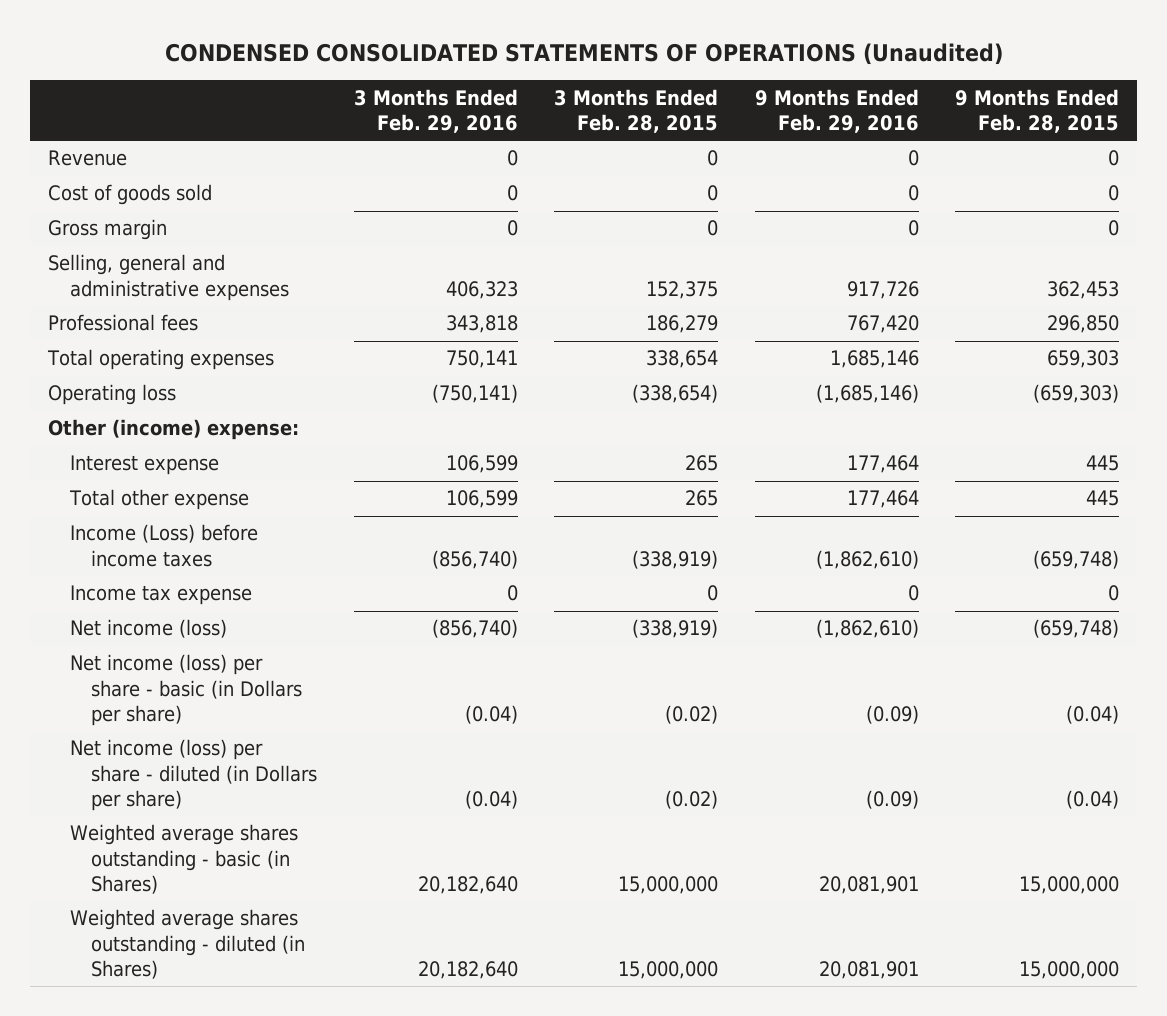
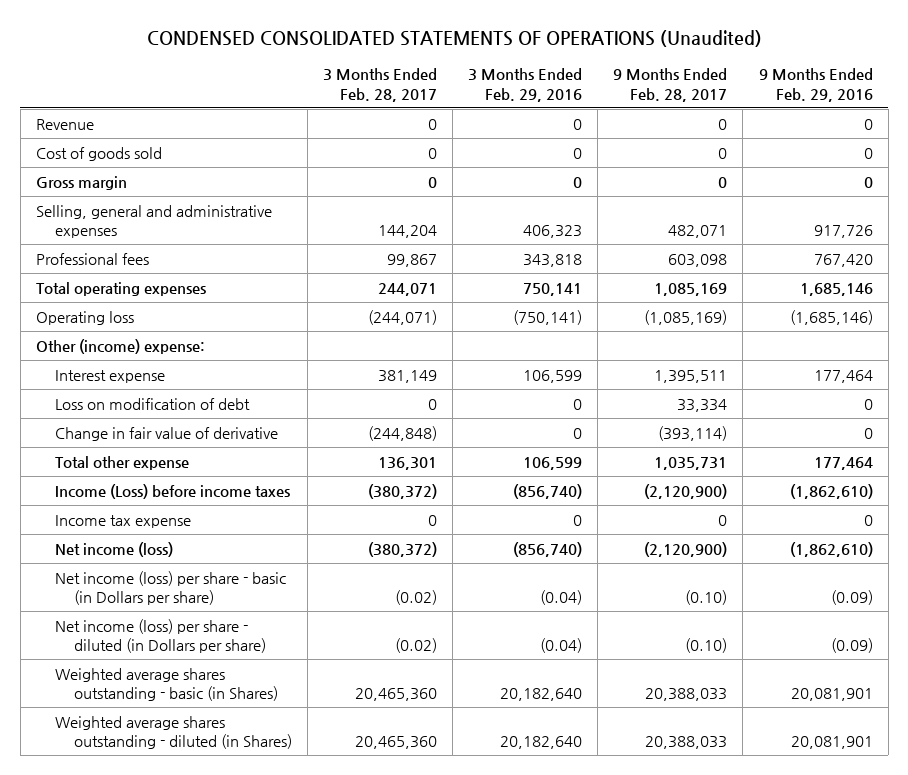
- | 3 Months Ended Feb. 29, 2016 | 3 Months Ended Feb. 28, 2015 | 9 Months Ended Feb. 29, 2016 | 9 Months Ended Feb. 28, 2015
+ | 3 Months Ended Feb. 28, 2017 | 3 Months Ended Feb. 29, 2016 | 9 Months Ended Feb. 28, 2017 | 9 Months Ended Feb. 29, 2016
+ Loss on modification of debt | 0 | 0 | 33,334 | 0
+ Change in fair value of derivative | (244,848) | 0 | (393,114) | 0

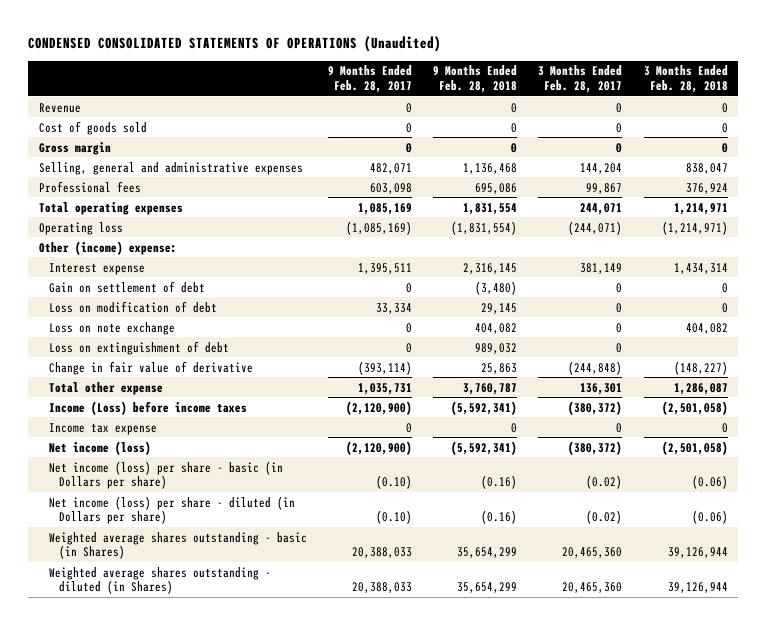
- | 3 Months Ended Feb. 28, 2017 | 3 Months Ended Feb. 29, 2016 | 9 Months Ended Feb. 28, 2017 | 9 Months Ended Feb. 29, 2016
+ | 9 Months Ended Feb. 28, 2017 | 9 Months Ended Feb. 28, 2018 | 3 Months Ended Feb. 28, 2017 | 3 Months Ended Feb. 28, 2018
+ Gain on settlement of debt | 0 | (3,480) | 0 | 0
+ Loss on note exchange | 0 | 404,082 | 0 | 404,082
+ Loss on extinguishment of debt | 0 | 989,032 | 0 |

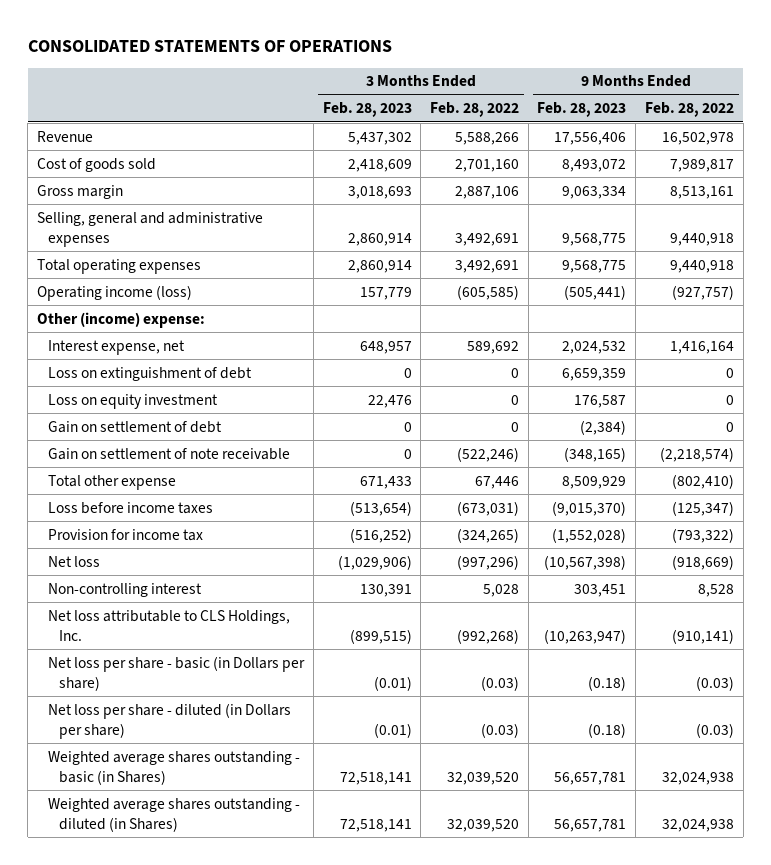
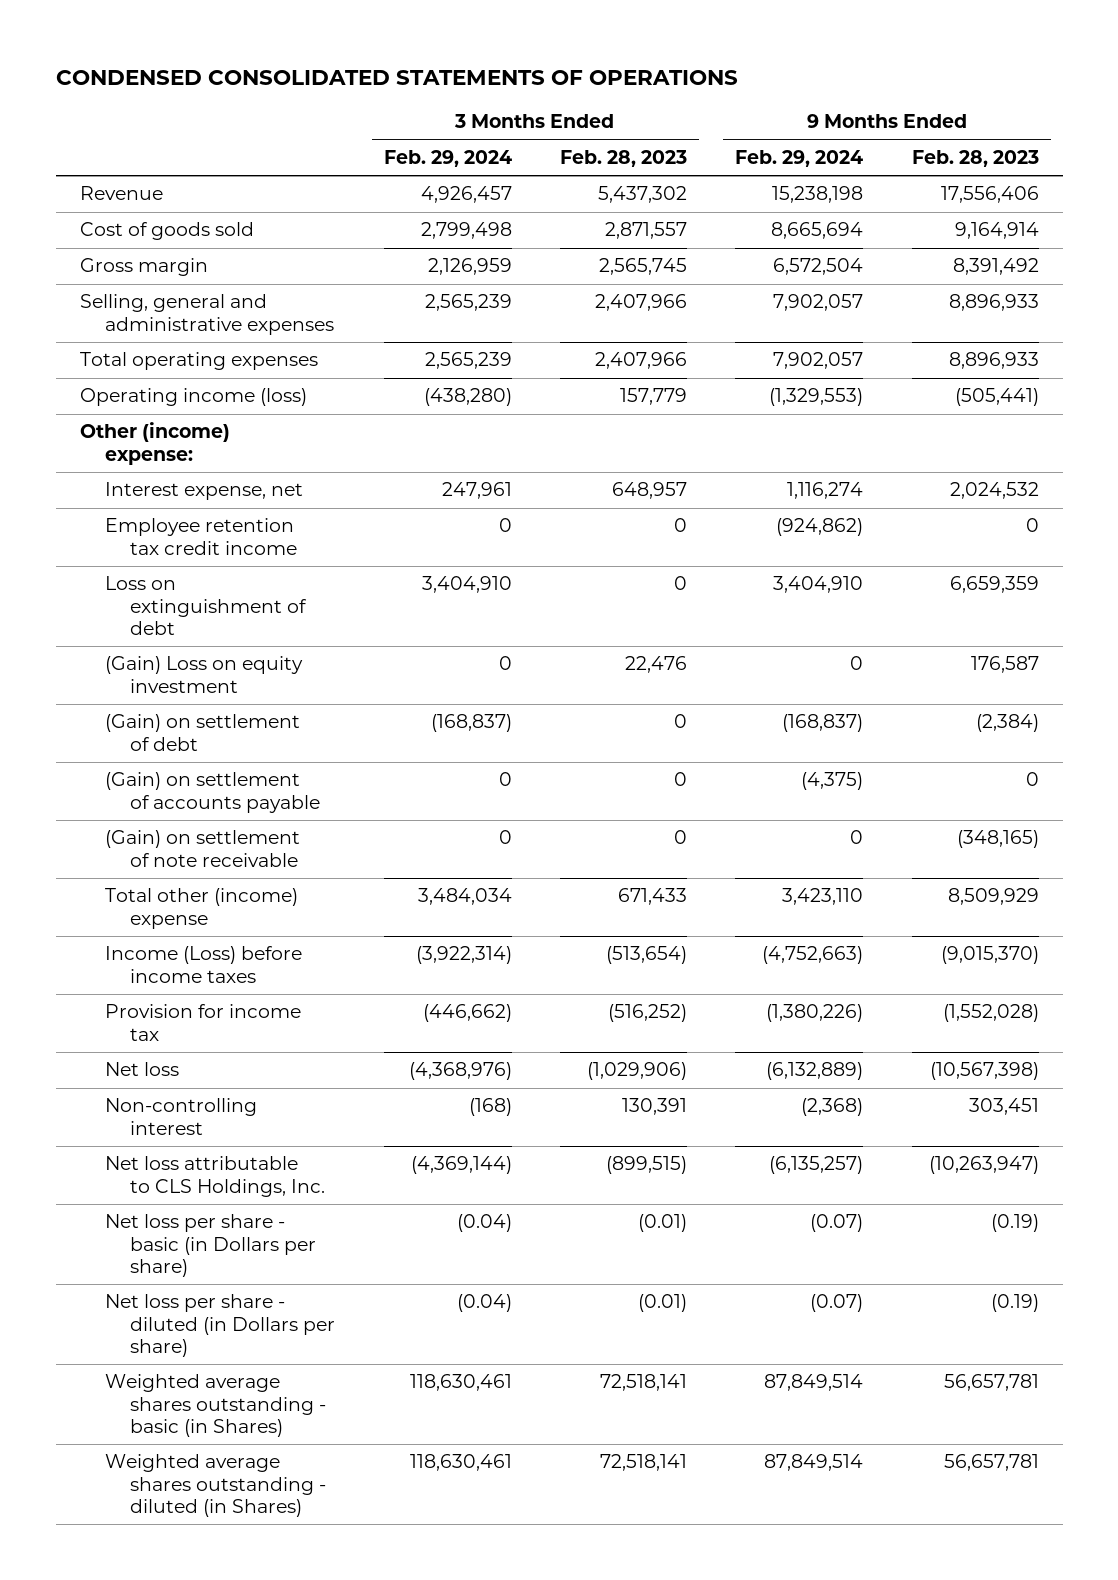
- CONSOLIDATED STATEMENTS OF OPERATIONS
+ CONDENSED CONSOLIDATED STATEMENTS OF OPERATIONS
- | 3 Months Ended Feb. 28, 2023 | 3 Months Ended Feb. 28, 2022 | 9 Months Ended Feb. 28, 2023 | 9 Months Ended Feb. 28, 2022
+ | 3 Months Ended Feb. 29, 2024 | 3 Months Ended Feb. 28, 2023 | 9 Months Ended Feb. 29, 2024 | 9 Months Ended Feb. 28, 2023
- Cost of goods sold | 2,418,609 | 2,701,160 | 8,493,072 | 7,989,817
- Gross margin | 3,018,693 | 2,887,106 | 9,063,334 | 8,513,161
- Selling, general and administrative expenses | 2,860,914 | 3,492,691 | 9,568,775 | 9,440,918
- Total operating expenses | 2,860,914 | 3,492,691 | 9,568,775 | 9,440,918
+ Cost of goods sold | 2,799,498 | 2,871,557 | 8,665,694 | 9,164,914
+ Gross margin | 2,126,959 | 2,565,745 | 6,572,504 | 8,391,492
+ Selling, general and administrative expenses | 2,565,239 | 2,407,966 | 7,902,057 | 8,896,933
+ Total operating expenses | 2,565,239 | 2,407,966 | 7,902,057 | 8,896,933
+ Employee retention tax credit income | 0 | 0 | (924,862) | 0
- Loss on equity investment | 22,476 | 0 | 176,587 | 0
- Gain on settlement of debt | 0 | 0 | (2,384) | 0
- Gain on settlement of note receivable | 0 | (522,246) | (348,165) | (2,218,574)
- Total other expense | 671,433 | 67,446 | 8,509,929 | (802,410)
- Loss before income taxes | (513,654) | (673,031) | (9,015,370) | (125,347)
+ (Gain) Loss on equity investment | 0 | 22,476 | 0 | 176,587
+ (Gain) on settlement of debt | (168,837) | 0 | (168,837) | (2,384)
+ (Gain) on settlement of accounts payable | 0 | 0 | (4,375) | 0
+ (Gain) on settlement of note receivable | 0 | 0 | 0 | (348,165)
+ Total other (income) expense | 3,484,034 | 671,433 | 3,423,110 | 8,509,929
+ Income (Loss) before income taxes | (3,922,314) | (513,654) | (4,752,663) | (9,015,370)
- Net loss per share - basic (in Dollars per share) | (0.01) | (0.03) | (0.18) | (0.03)
- Net loss per share - diluted (in Dollars per share) | (0.01) | (0.03) | (0.18) | (0.03)
+ Net loss per share - basic (in Dollars per share) | (0.04) | (0.01) | (0.07) | (0.19)
+ Net loss per share - diluted (in Dollars per share) | (0.04) | (0.01) | (0.07) | (0.19)

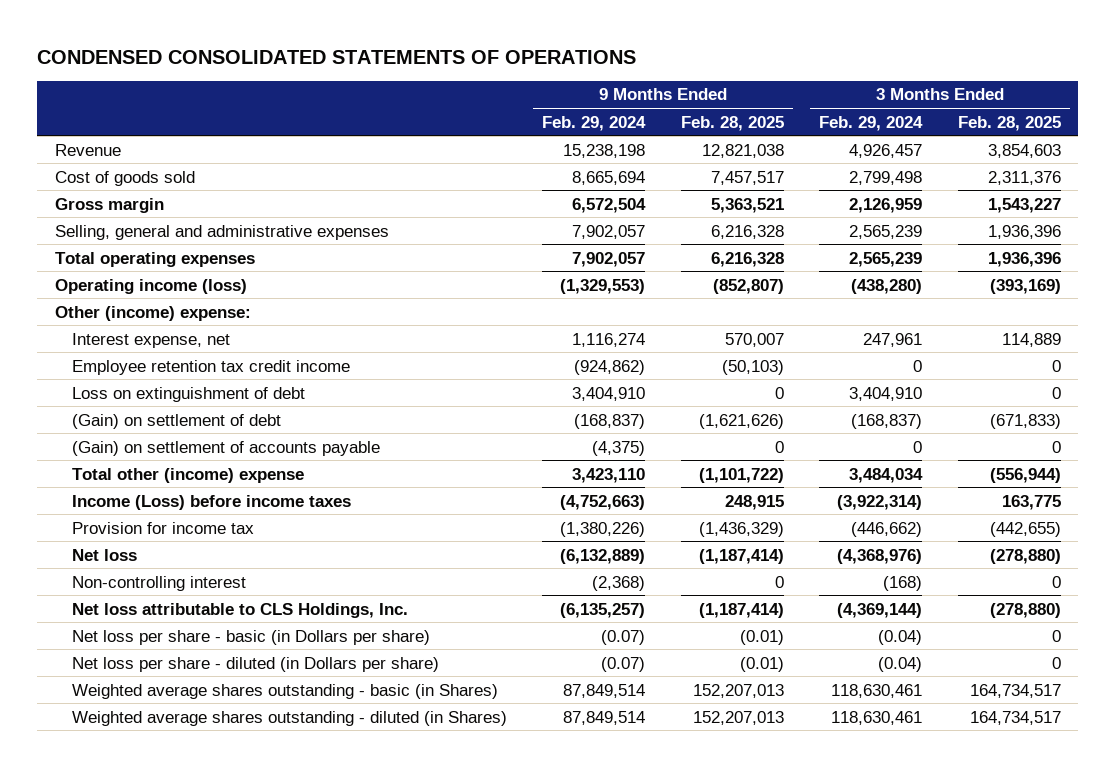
- | 3 Months Ended Feb. 29, 2024 | 3 Months Ended Feb. 28, 2023 | 9 Months Ended Feb. 29, 2024 | 9 Months Ended Feb. 28, 2023
+ | 9 Months Ended Feb. 29, 2024 | 9 Months Ended Feb. 28, 2025 | 3 Months Ended Feb. 29, 2024 | 3 Months Ended Feb. 28, 2025
- (Gain) Loss on equity investment | 0 | 22,476 | 0 | 176,587
- (Gain) on settlement of note receivable | 0 | 0 | 0 | (348,165)

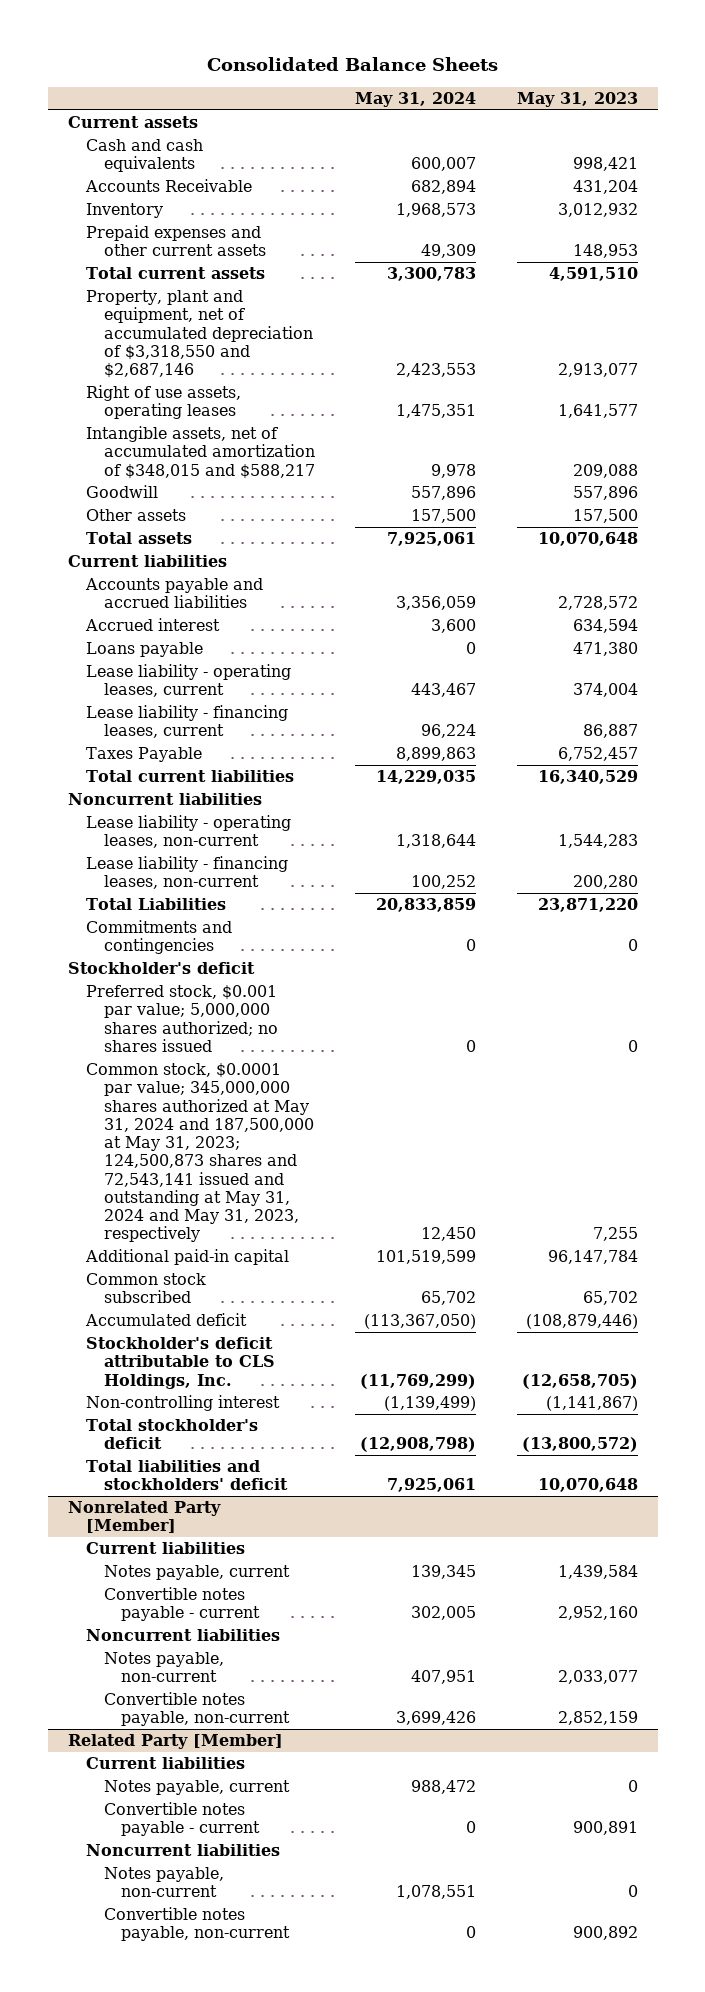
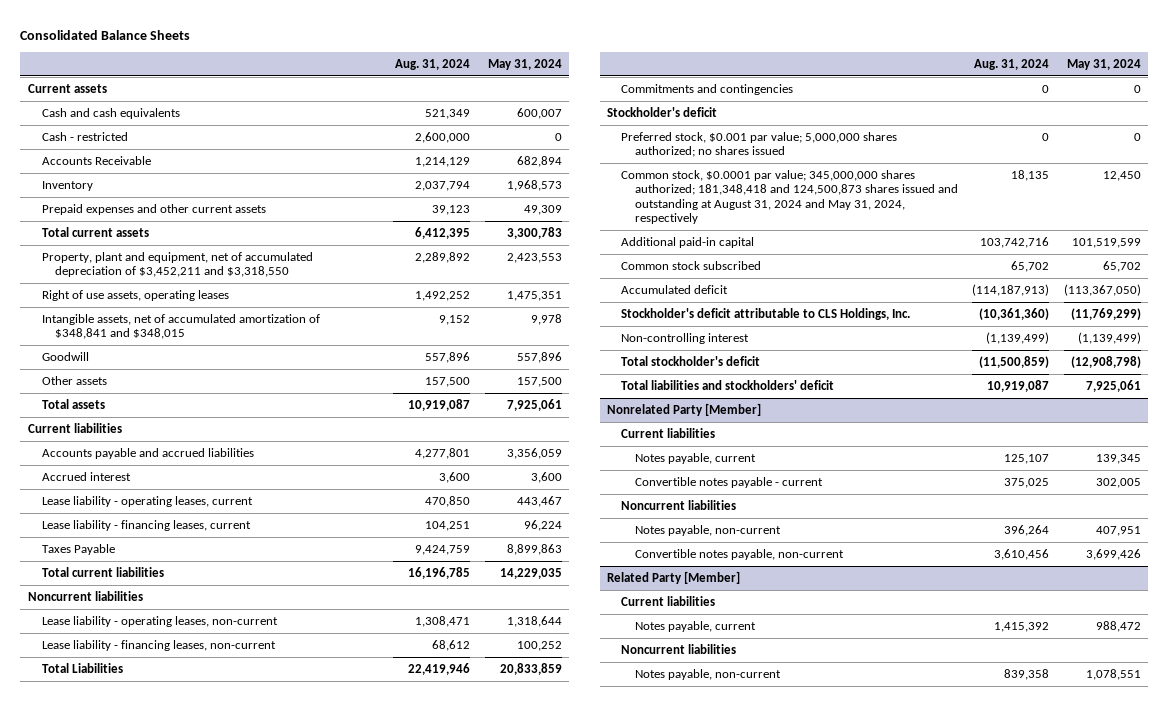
- | May 31, 2024 | May 31, 2023
+ | Aug. 31, 2024 | May 31, 2024
+ Cash - restricted | 2,600,000 | 0
- Property, plant and equipment, net of accumulated depreciation of $3,318,550 and $2,687,146 | 2,423,553 | 2,913,077
+ Property, plant and equipment, net of accumulated depreciation of $3,452,211 and $3,318,550 | 2,289,892 | 2,423,553
- Intangible assets, net of accumulated amortization of $348,015 and $588,217 | 9,978 | 209,088
+ Intangible assets, net of accumulated amortization of $348,841 and $348,015 | 9,152 | 9,978
- Loans payable | 0 | 471,380
- Common stock, $0.0001 par value; 345,000,000 shares authorized at May 31, 2024 and 187,500,000 at May 31, 2023; 124,500,873 shares and 72,543,141 issued and outstanding at May 31, 2024 and May 31, 2023, respectively | 12,450 | 7,255
+ Common stock, $0.0001 par value; 345,000,000 shares authorized; 181,348,418 and 124,500,873 shares issued and outstanding at August 31, 2024 and May 31, 2024, respectively | 18,135 | 12,450
@ Related Party [Member]
- Convertible notes payable - current | 0 | 900,891
- Convertible notes payable, non-current | 0 | 900,892

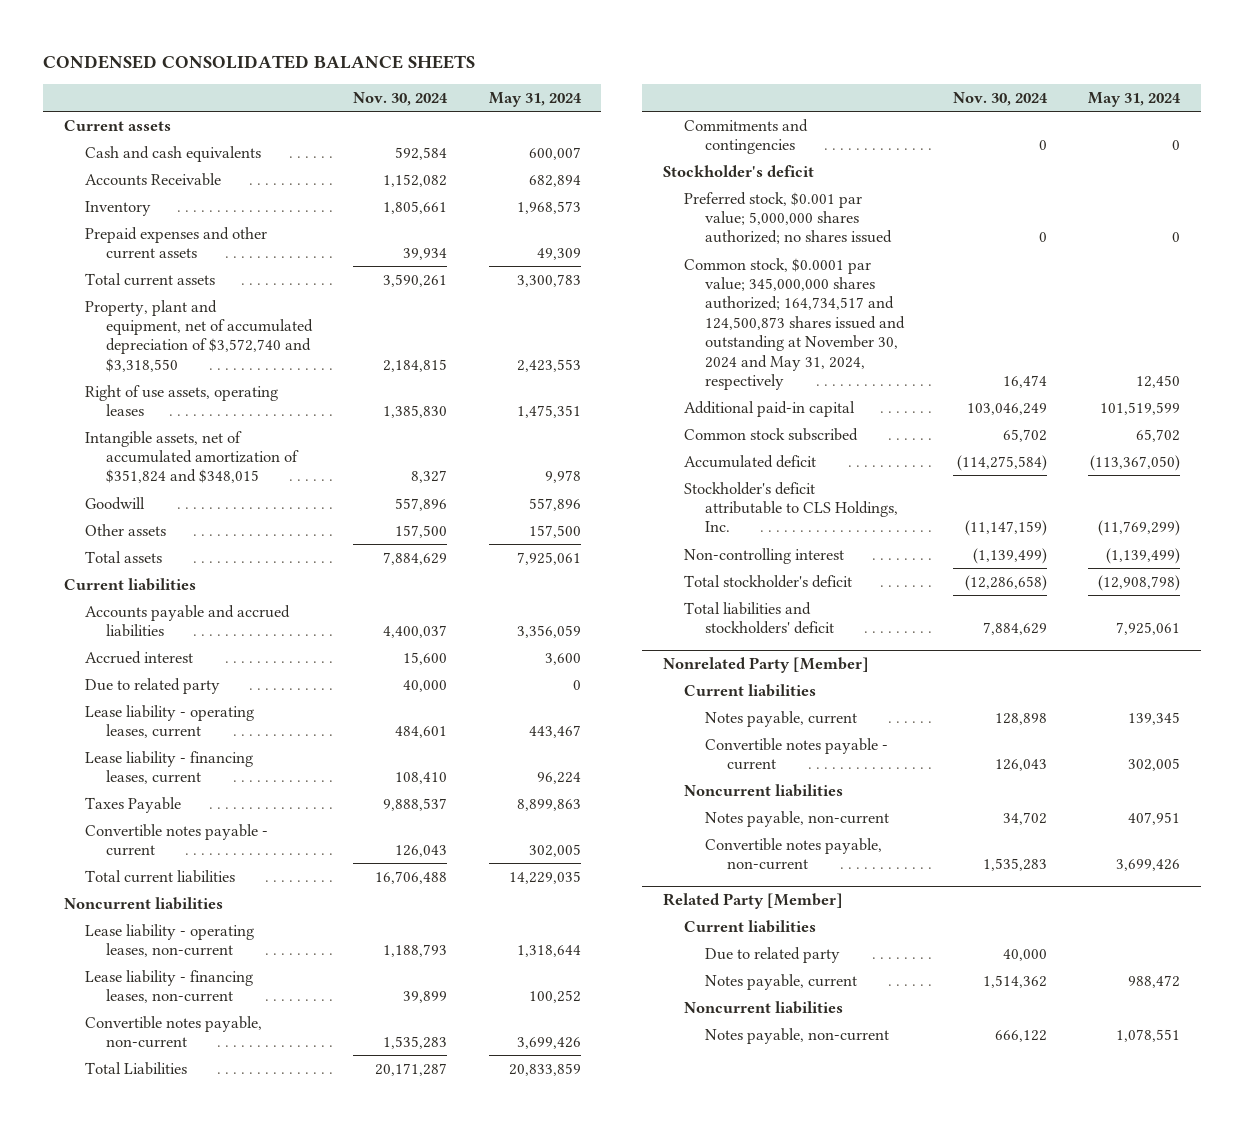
- Consolidated Balance Sheets
+ CONDENSED CONSOLIDATED BALANCE SHEETS
- | Aug. 31, 2024 | May 31, 2024
+ | Nov. 30, 2024 | May 31, 2024
- Cash - restricted | 2,600,000 | 0
- Property, plant and equipment, net of accumulated depreciation of $3,452,211 and $3,318,550 | 2,289,892 | 2,423,553
+ Property, plant and equipment, net of accumulated depreciation of $3,572,740 and $3,318,550 | 2,184,815 | 2,423,553
- Intangible assets, net of accumulated amortization of $348,841 and $348,015 | 9,152 | 9,978
+ Intangible assets, net of accumulated amortization of $351,824 and $348,015 | 8,327 | 9,978
+ Due to related party | 40,000 | 0
+ Convertible notes payable - current | 126,043 | 302,005
+ Convertible notes payable, non-current | 1,535,283 | 3,699,426
- Common stock, $0.0001 par value; 345,000,000 shares authorized; 181,348,418 and 124,500,873 shares issued and outstanding at August 31, 2024 and May 31, 2024, respectively | 18,135 | 12,450
+ Common stock, $0.0001 par value; 345,000,000 shares authorized; 164,734,517 and 124,500,873 shares issued and outstanding at November 30, 2024 and May 31, 2024, respectively | 16,474 | 12,450
@ Related Party [Member]
+ Due to related party | 40,000 |

